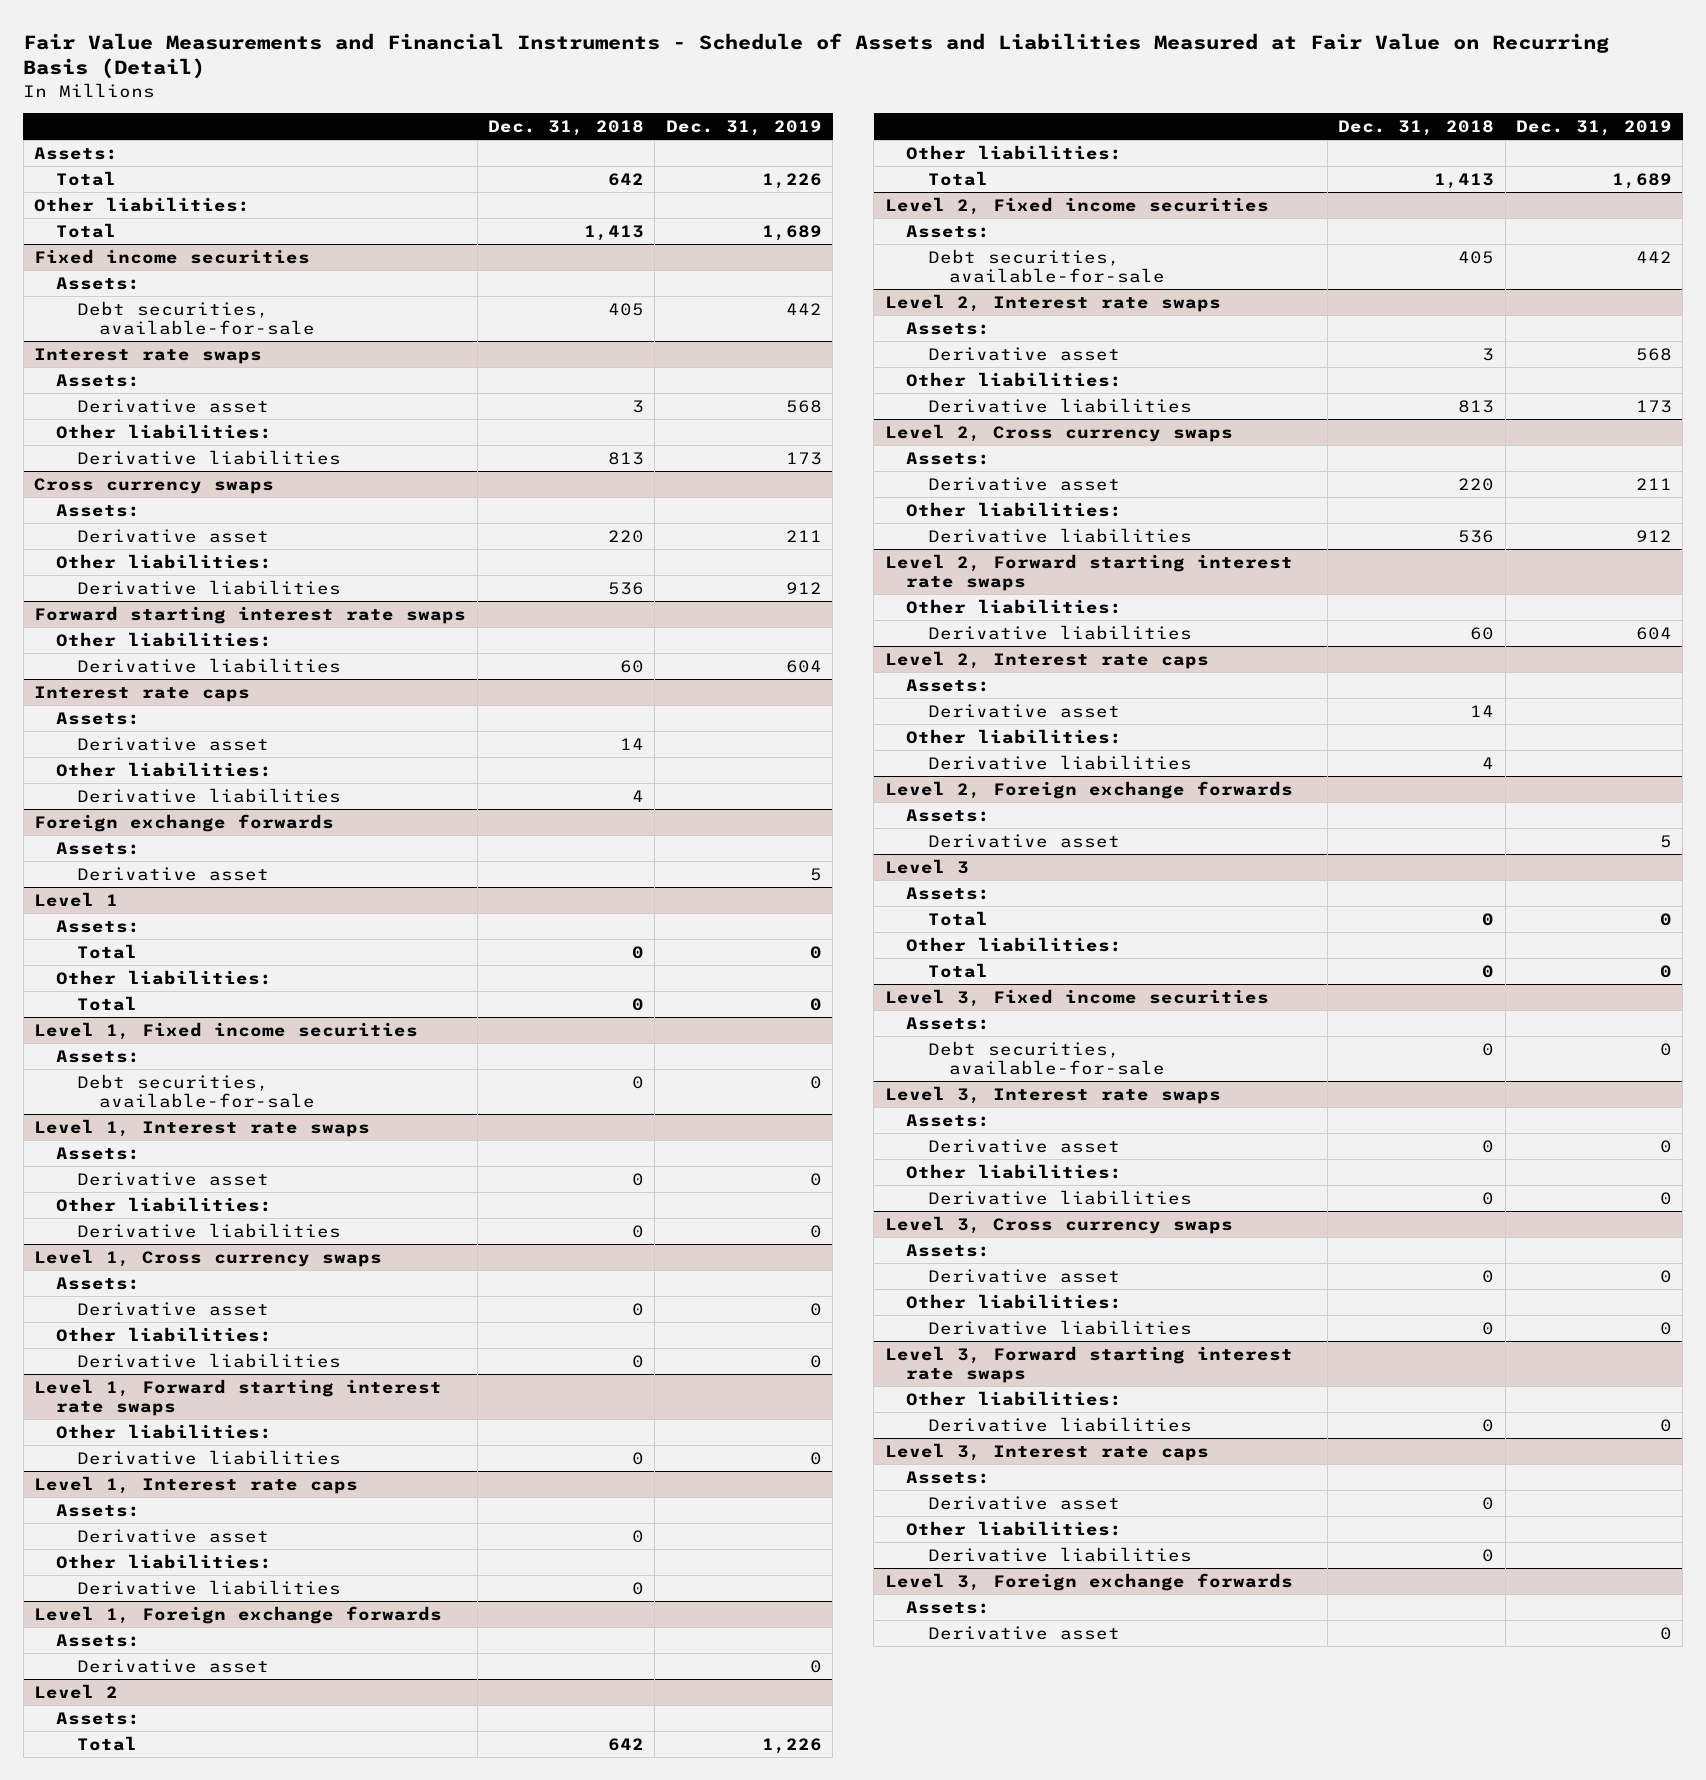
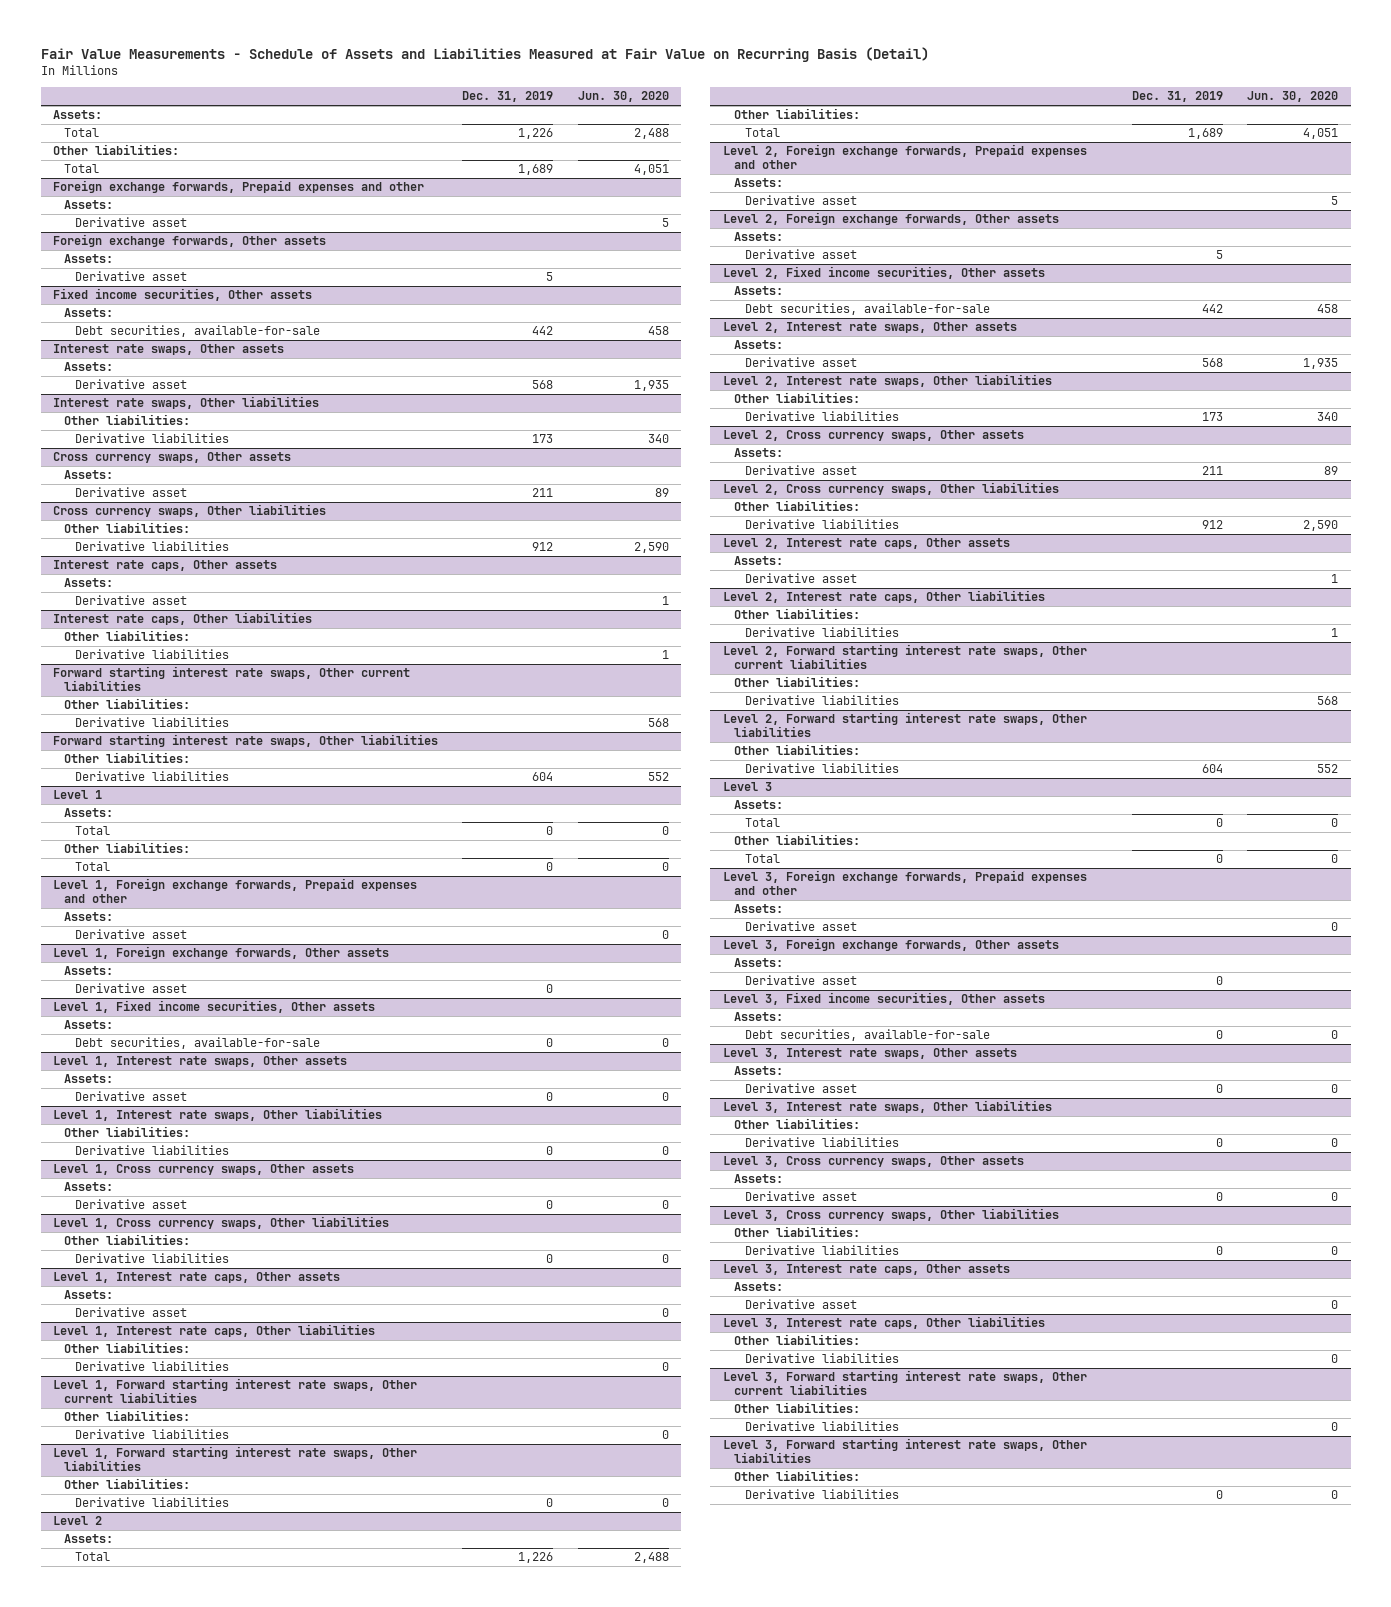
- Fair Value Measurements and Financial Instruments - Schedule of Assets and Liabilities Measured at Fair Value on Recurring Basis (Detail)
+ Fair Value Measurements - Schedule of Assets and Liabilities Measured at Fair Value on Recurring Basis (Detail)
- | Dec. 31, 2018 | Dec. 31, 2019
+ | Dec. 31, 2019 | Jun. 30, 2020
- Fixed income securities
+ Foreign exchange forwards, Prepaid expenses and other
+ Derivative asset | | 5
+ Foreign exchange forwards, Other assets
+ Assets:
+ Derivative asset | 5 |
+ Fixed income securities, Other assets
+ Assets:
- Interest rate swaps
+ Interest rate swaps, Other assets
+ Interest rate swaps, Other liabilities
- Cross currency swaps
+ Cross currency swaps, Other assets
+ Cross currency swaps, Other liabilities
- Forward starting interest rate swaps
- Other liabilities:
- Derivative liabilities | 60 | 604
- Interest rate caps
+ Interest rate caps, Other assets
+ Interest rate caps, Other liabilities
- Foreign exchange forwards
- Assets:
- Derivative asset | | 5
+ Forward starting interest rate swaps, Other current liabilities
+ Other liabilities:
+ Derivative liabilities | | 568
+ Forward starting interest rate swaps, Other liabilities
+ Other liabilities:
+ Derivative liabilities | 604 | 552
- Level 1, Fixed income securities
+ Level 1, Foreign exchange forwards, Prepaid expenses and other
+ Derivative asset | | 0
+ Level 1, Foreign exchange forwards, Other assets
+ Assets:
+ Derivative asset | 0 |
+ Level 1, Fixed income securities, Other assets
+ Assets:
- Level 1, Interest rate swaps
+ Level 1, Interest rate swaps, Other assets
+ Level 1, Interest rate swaps, Other liabilities
- Level 1, Cross currency swaps
+ Level 1, Cross currency swaps, Other assets
- Other liabilities:
- Derivative liabilities | 0 | 0
- Level 1, Forward starting interest rate swaps
+ Level 1, Cross currency swaps, Other liabilities
- Level 1, Interest rate caps
+ Level 1, Interest rate caps, Other assets
+ Level 1, Interest rate caps, Other liabilities
- Level 1, Foreign exchange forwards
- Assets:
- Derivative asset | | 0
+ Level 1, Forward starting interest rate swaps, Other current liabilities
+ Other liabilities:
+ Derivative liabilities | | 0
+ Level 1, Forward starting interest rate swaps, Other liabilities
+ Other liabilities:
+ Derivative liabilities | 0 | 0
- Level 2, Fixed income securities
+ Level 2, Foreign exchange forwards, Prepaid expenses and other
+ Derivative asset | | 5
+ Level 2, Foreign exchange forwards, Other assets
+ Assets:
+ Derivative asset | 5 |
+ Level 2, Fixed income securities, Other assets
+ Assets:
- Level 2, Interest rate swaps
+ Level 2, Interest rate swaps, Other assets
+ Level 2, Interest rate swaps, Other liabilities
- Level 2, Cross currency swaps
+ Level 2, Cross currency swaps, Other assets
+ Level 2, Cross currency swaps, Other liabilities
- Level 2, Forward starting interest rate swaps
- Other liabilities:
- Derivative liabilities | 60 | 604
- Level 2, Interest rate caps
+ Level 2, Interest rate caps, Other assets
+ Level 2, Interest rate caps, Other liabilities
- Level 2, Foreign exchange forwards
- Assets:
- Derivative asset | | 5
+ Level 2, Forward starting interest rate swaps, Other current liabilities
+ Other liabilities:
+ Derivative liabilities | | 568
+ Level 2, Forward starting interest rate swaps, Other liabilities
+ Other liabilities:
+ Derivative liabilities | 604 | 552
- Level 3, Fixed income securities
+ Level 3, Foreign exchange forwards, Prepaid expenses and other
+ Derivative asset | | 0
+ Level 3, Foreign exchange forwards, Other assets
+ Assets:
+ Derivative asset | 0 |
+ Level 3, Fixed income securities, Other assets
+ Assets:
- Level 3, Interest rate swaps
+ Level 3, Interest rate swaps, Other assets
+ Level 3, Interest rate swaps, Other liabilities
- Level 3, Cross currency swaps
+ Level 3, Cross currency swaps, Other assets
- Other liabilities:
- Derivative liabilities | 0 | 0
- Level 3, Forward starting interest rate swaps
+ Level 3, Cross currency swaps, Other liabilities
- Level 3, Interest rate caps
+ Level 3, Interest rate caps, Other assets
+ Level 3, Interest rate caps, Other liabilities
- Level 3, Foreign exchange forwards
- Assets:
- Derivative asset | | 0
+ Level 3, Forward starting interest rate swaps, Other current liabilities
+ Other liabilities:
+ Derivative liabilities | | 0
+ Level 3, Forward starting interest rate swaps, Other liabilities
+ Other liabilities:
+ Derivative liabilities | 0 | 0

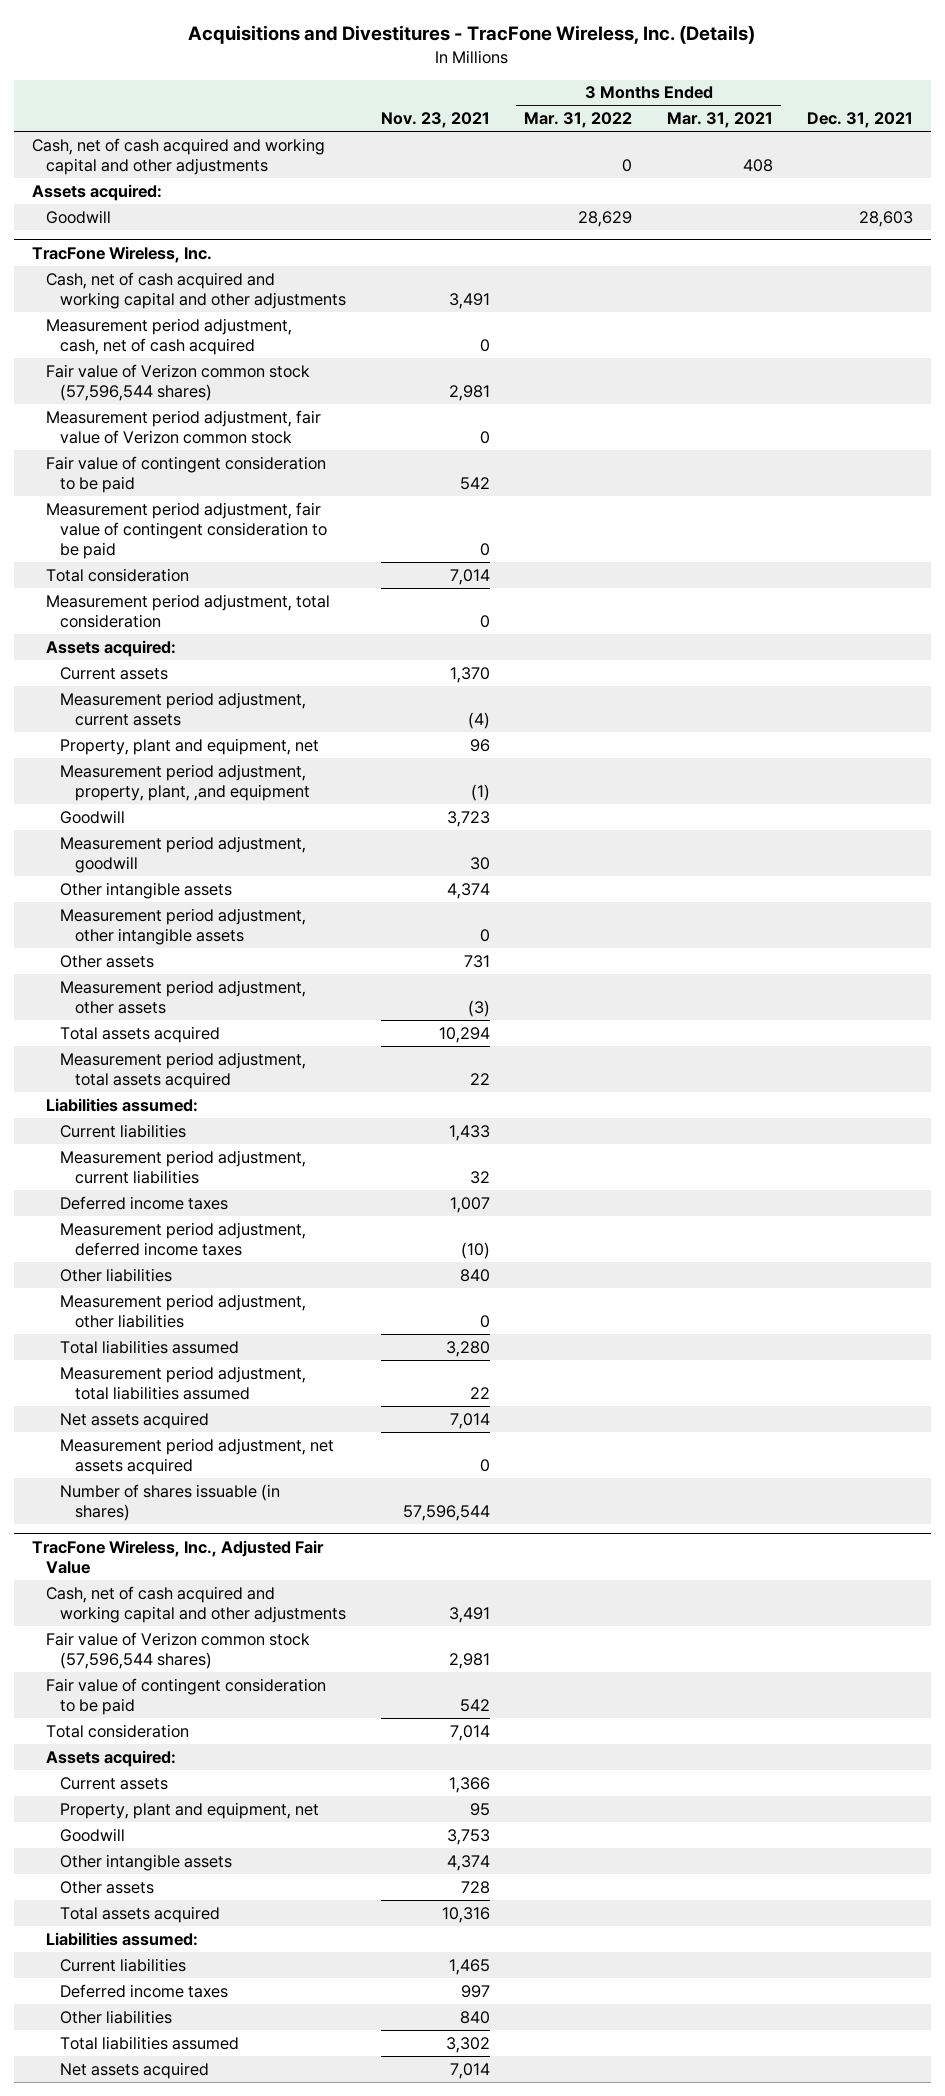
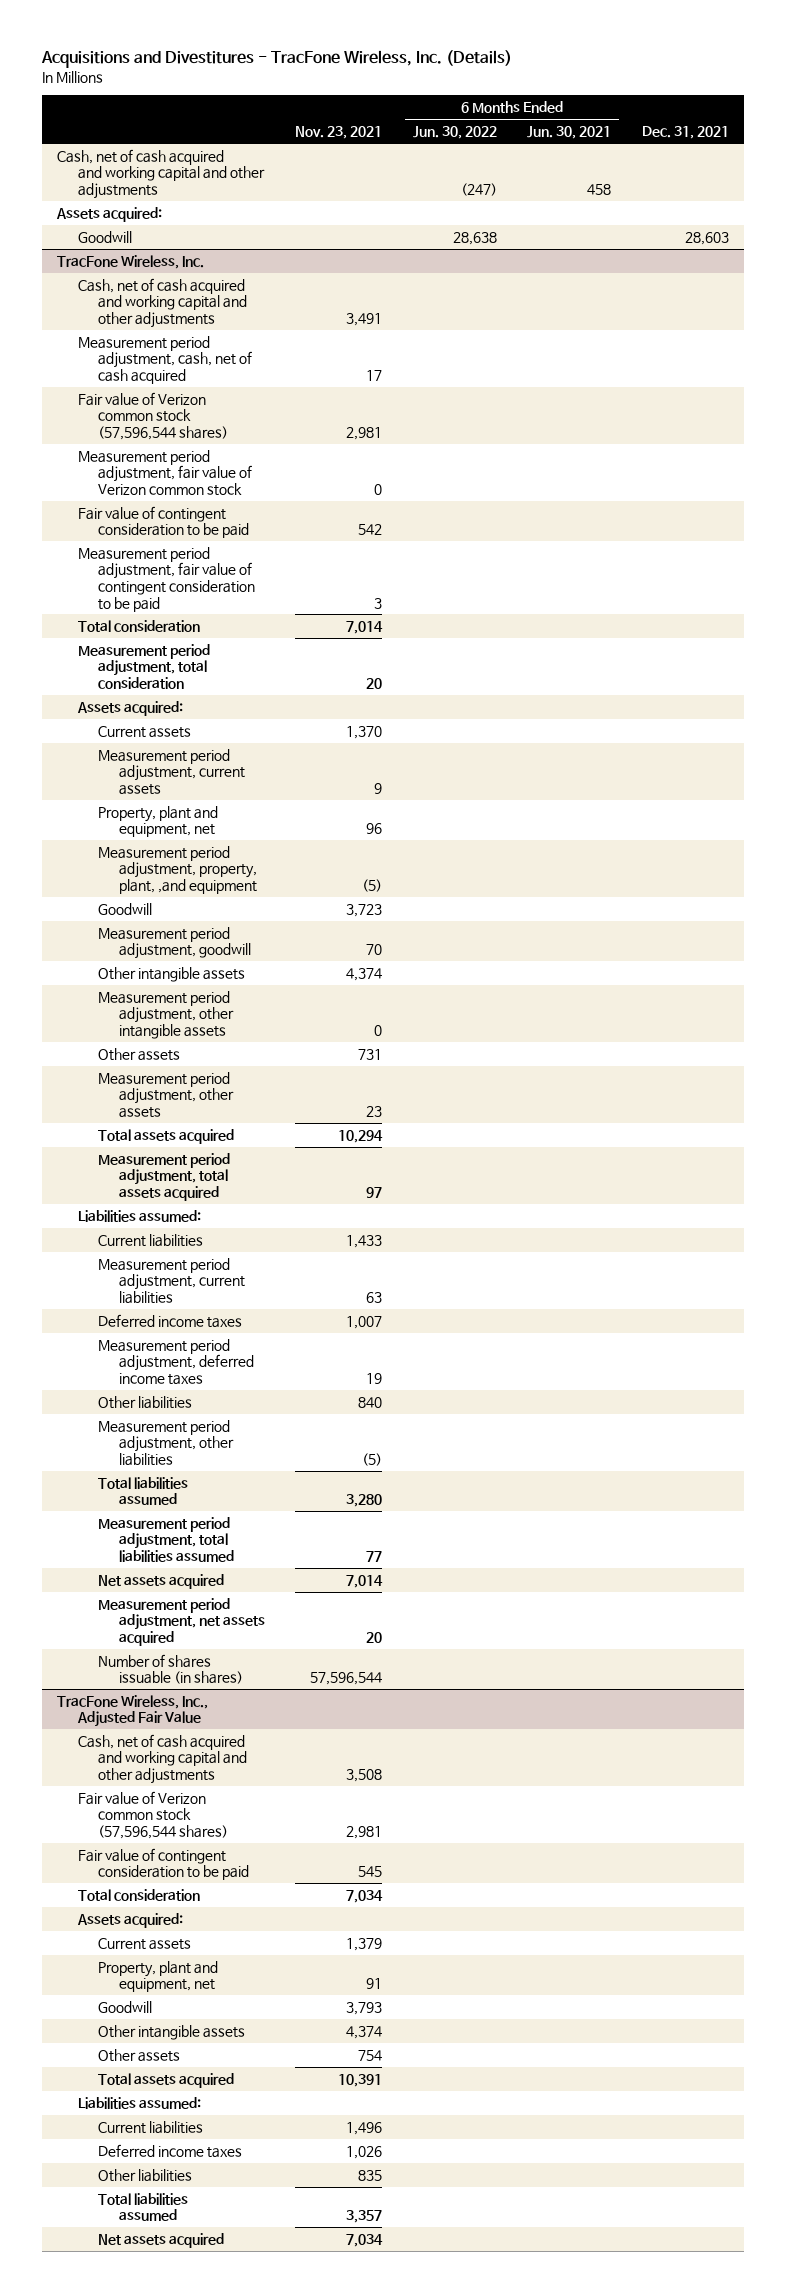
- | Nov. 23, 2021 | 3 Months Ended Mar. 31, 2022 | 3 Months Ended Mar. 31, 2021 | Dec. 31, 2021
+ | Nov. 23, 2021 | 6 Months Ended Jun. 30, 2022 | 6 Months Ended Jun. 30, 2021 | Dec. 31, 2021
@ TracFone Wireless, Inc.
- Measurement period adjustment, cash, net of cash acquired | 0 | | |
+ Measurement period adjustment, cash, net of cash acquired | 17 | | |
- Measurement period adjustment, fair value of contingent consideration to be paid | 0 | | |
+ Measurement period adjustment, fair value of contingent consideration to be paid | 3 | | |
- Measurement period adjustment, total consideration | 0 | | |
+ Measurement period adjustment, total consideration | 20 | | |
- Measurement period adjustment, current assets | (4) | | |
+ Measurement period adjustment, current assets | 9 | | |
- Measurement period adjustment, property, plant, ,and equipment | (1) | | |
+ Measurement period adjustment, property, plant, ,and equipment | (5) | | |
- Measurement period adjustment, goodwill | 30 | | |
+ Measurement period adjustment, goodwill | 70 | | |
- Measurement period adjustment, other assets | (3) | | |
+ Measurement period adjustment, other assets | 23 | | |
- Measurement period adjustment, total assets acquired | 22 | | |
+ Measurement period adjustment, total assets acquired | 97 | | |
- Measurement period adjustment, current liabilities | 32 | | |
+ Measurement period adjustment, current liabilities | 63 | | |
- Measurement period adjustment, deferred income taxes | (10) | | |
+ Measurement period adjustment, deferred income taxes | 19 | | |
- Measurement period adjustment, other liabilities | 0 | | |
+ Measurement period adjustment, other liabilities | (5) | | |
- Measurement period adjustment, total liabilities assumed | 22 | | |
+ Measurement period adjustment, total liabilities assumed | 77 | | |
- Measurement period adjustment, net assets acquired | 0 | | |
+ Measurement period adjustment, net assets acquired | 20 | | |
@ TracFone Wireless, Inc., Adjusted Fair Value
- Cash, net of cash acquired and working capital and other adjustments | 3,491 | | |
+ Cash, net of cash acquired and working capital and other adjustments | 3,508 | | |
- Fair value of contingent consideration to be paid | 542 | | |
- Total consideration | 7,014 | | |
+ Fair value of contingent consideration to be paid | 545 | | |
+ Total consideration | 7,034 | | |
- Current assets | 1,366 | | |
- Property, plant and equipment, net | 95 | | |
- Goodwill | 3,753 | | |
+ Current assets | 1,379 | | |
+ Property, plant and equipment, net | 91 | | |
+ Goodwill | 3,793 | | |
- Other assets | 728 | | |
- Total assets acquired | 10,316 | | |
+ Other assets | 754 | | |
+ Total assets acquired | 10,391 | | |
- Current liabilities | 1,465 | | |
- Deferred income taxes | 997 | | |
- Other liabilities | 840 | | |
- Total liabilities assumed | 3,302 | | |
- Net assets acquired | 7,014 | | |
+ Current liabilities | 1,496 | | |
+ Deferred income taxes | 1,026 | | |
+ Other liabilities | 835 | | |
+ Total liabilities assumed | 3,357 | | |
+ Net assets acquired | 7,034 | | |

